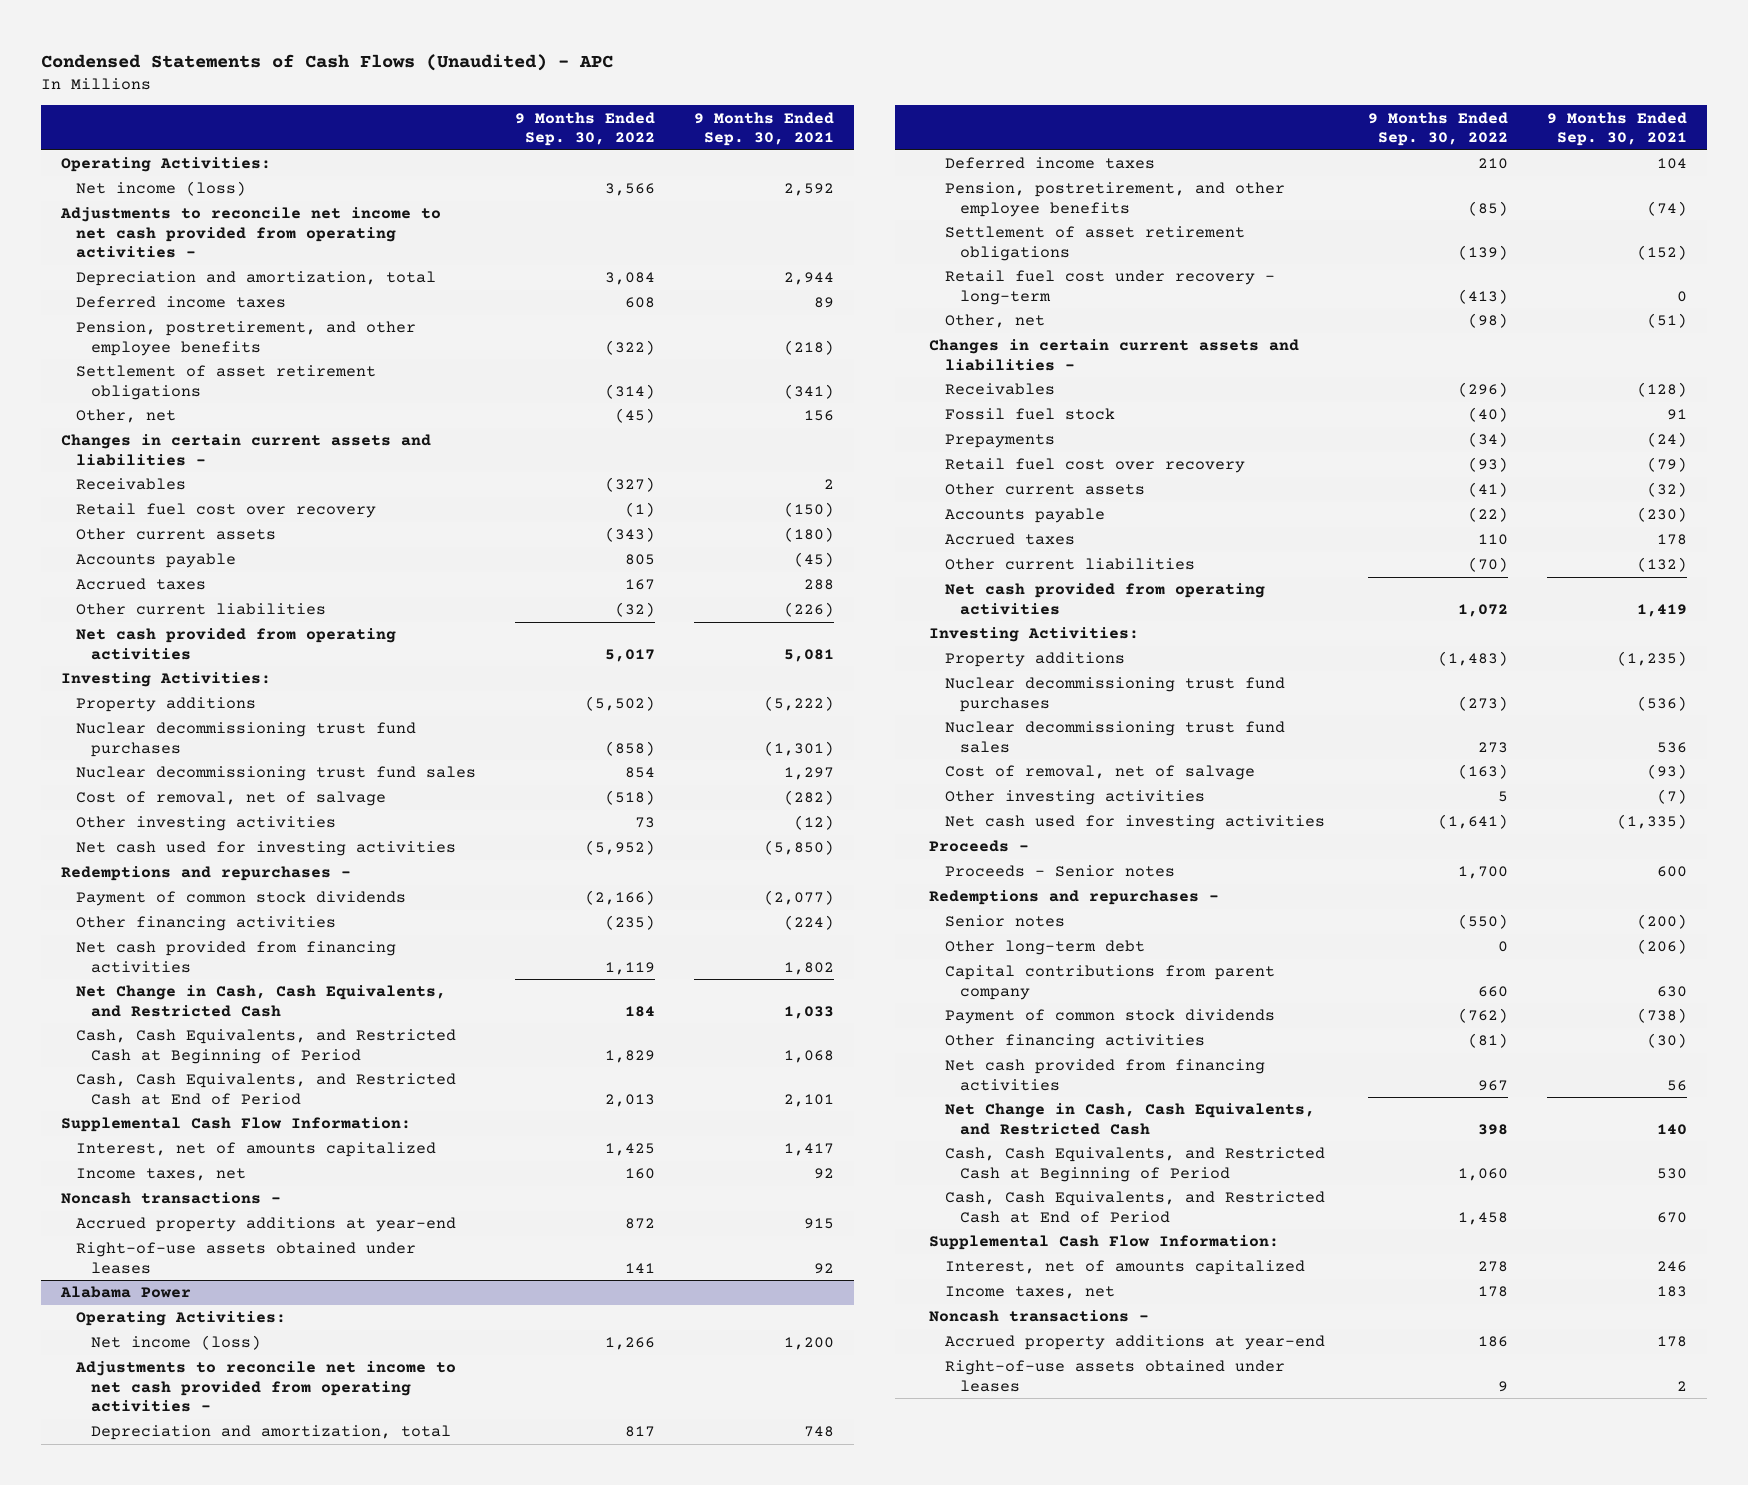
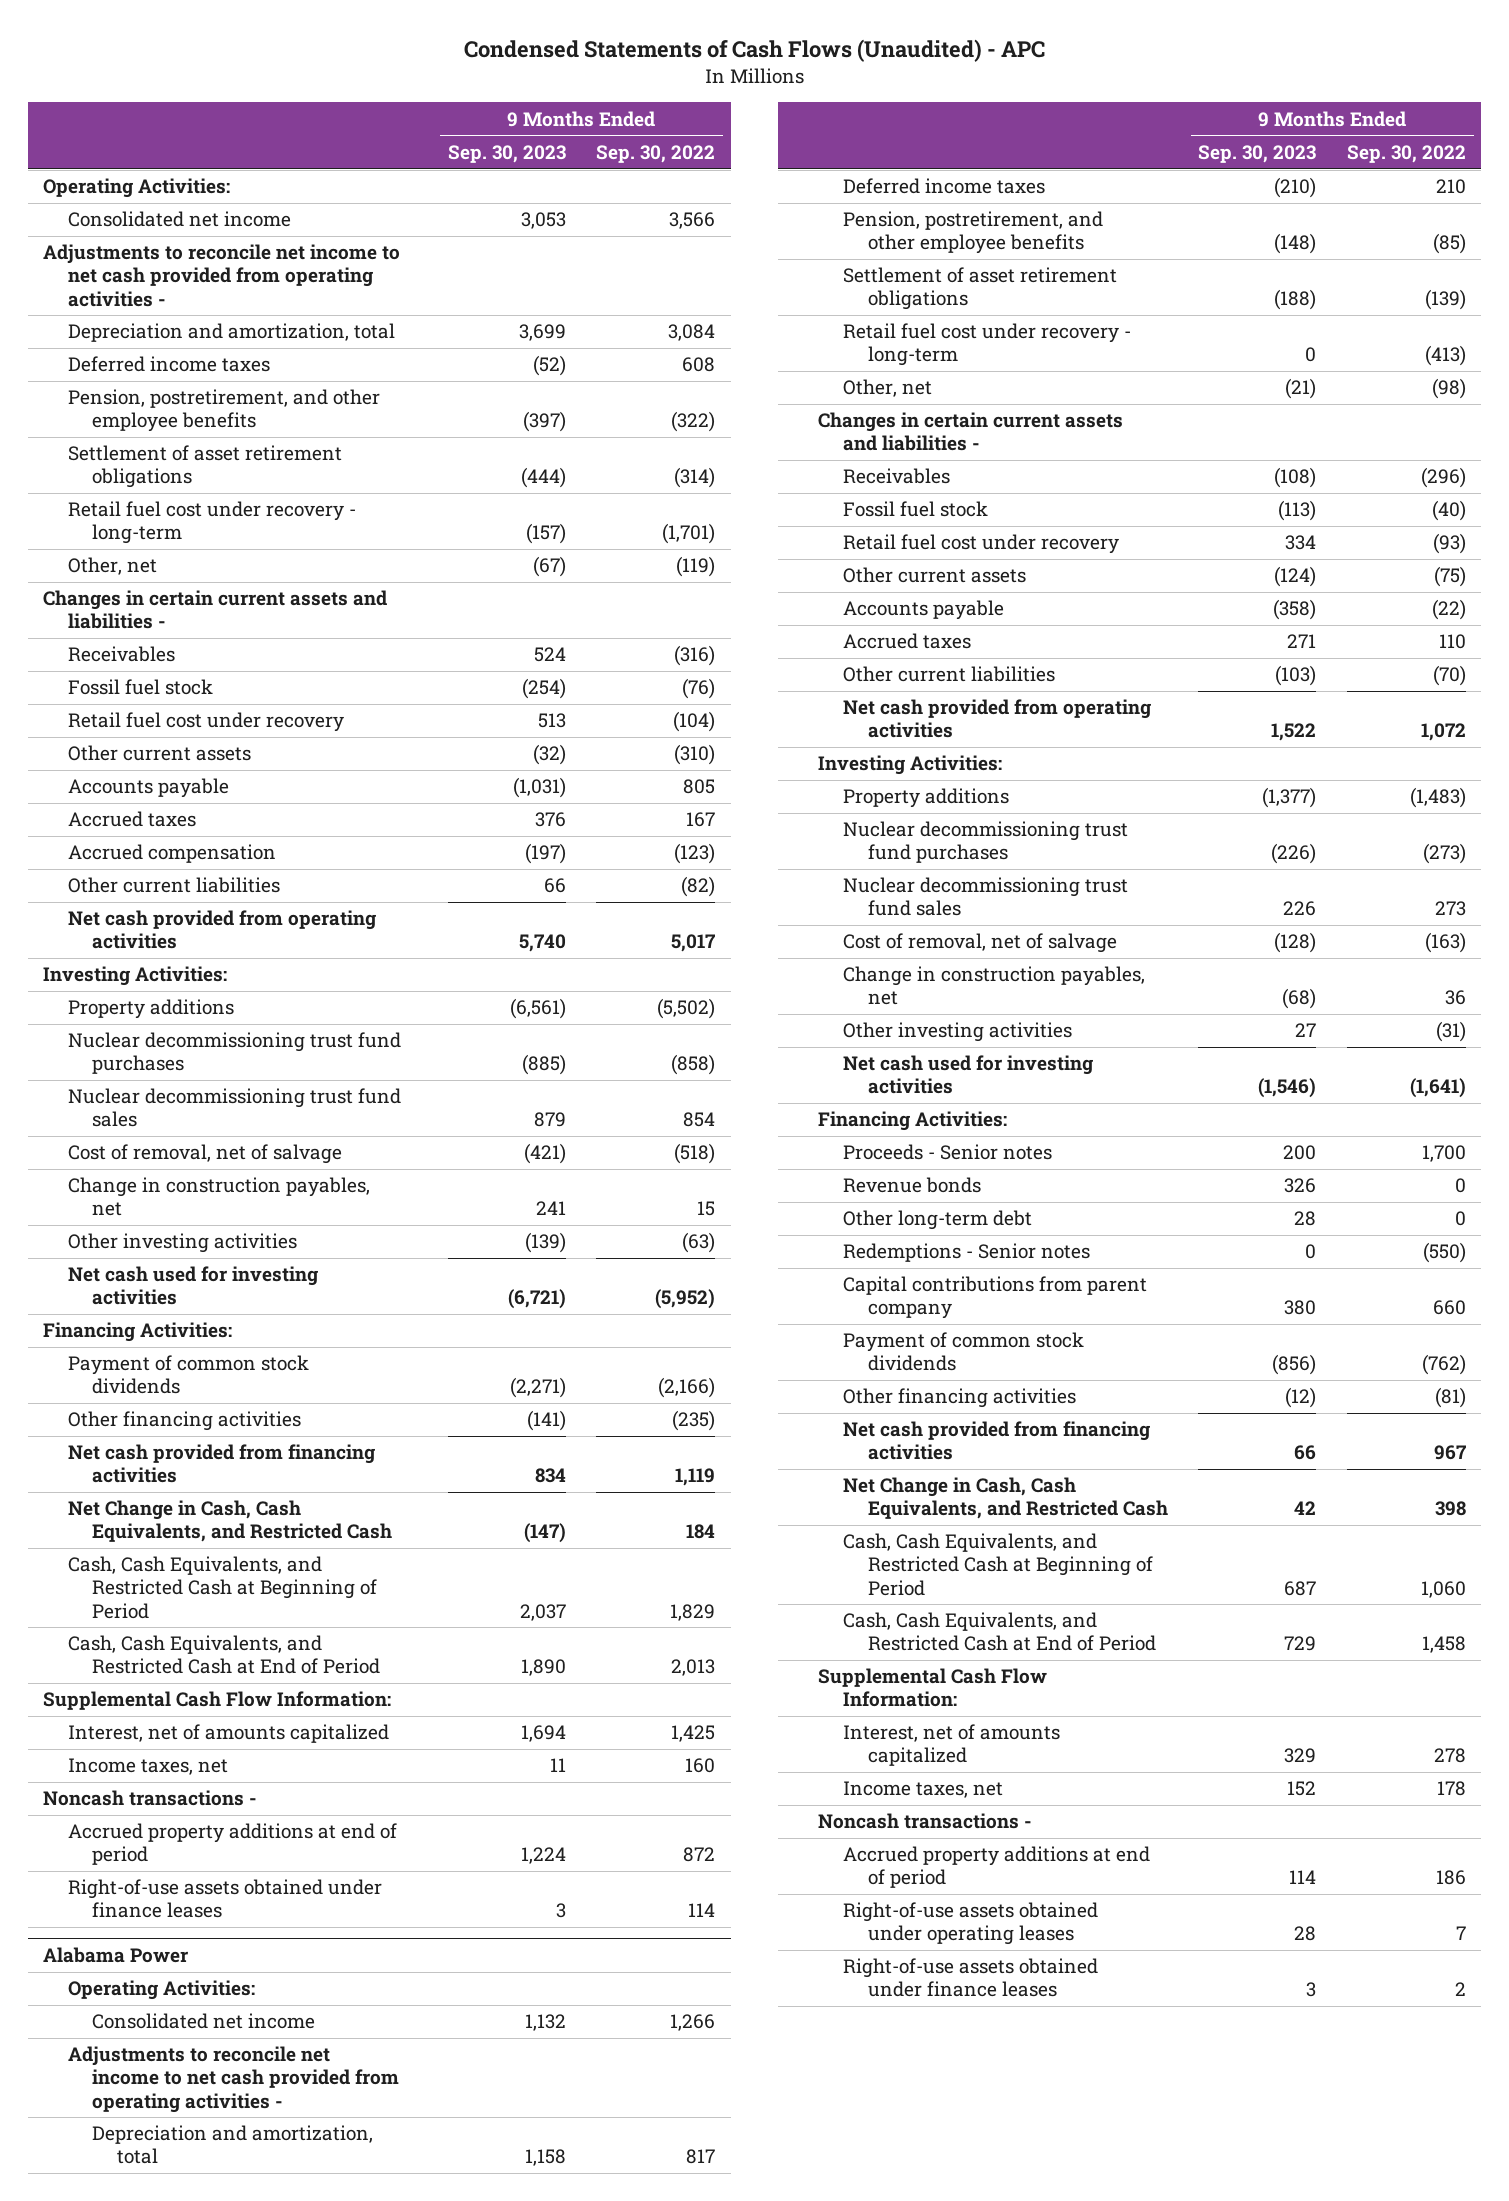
- | 9 Months Ended Sep. 30, 2022 | 9 Months Ended Sep. 30, 2021
+ | 9 Months Ended Sep. 30, 2023 | 9 Months Ended Sep. 30, 2022
- Net income (loss) | 3,566 | 2,592
+ Consolidated net income | 3,053 | 3,566
- Other, net | (45) | 156
+ Retail fuel cost under recovery - long-term | (157) | (1,701)
+ Other, net | (67) | (119)
- Receivables | (327) | 2
- Retail fuel cost over recovery | (1) | (150)
- Other current assets | (343) | (180)
+ Receivables | 524 | (316)
+ Fossil fuel stock | (254) | (76)
+ Retail fuel cost under recovery | 513 | (104)
+ Other current assets | (32) | (310)
- Other current liabilities | (32) | (226)
+ Accrued compensation | (197) | (123)
+ Other current liabilities | 66 | (82)
- Other investing activities | 73 | (12)
+ Change in construction payables, net | 241 | 15
+ Other investing activities | (139) | (63)
- Redemptions and repurchases -
+ Financing Activities:
- Accrued property additions at year-end | 872 | 915
- Right-of-use assets obtained under leases | 141 | 92
+ Accrued property additions at end of period | 1,224 | 872
+ Right-of-use assets obtained under finance leases | 3 | 114
@ Alabama Power
- Net income (loss) | 1,266 | 1,200
+ Consolidated net income | 1,132 | 1,266
- Prepayments | (34) | (24)
- Retail fuel cost over recovery | (93) | (79)
- Other current assets | (41) | (32)
+ Retail fuel cost under recovery | 334 | (93)
+ Other current assets | (124) | (75)
- Other investing activities | 5 | (7)
+ Change in construction payables, net | (68) | 36
+ Other investing activities | 27 | (31)
- Proceeds -
+ Financing Activities:
- Redemptions and repurchases -
- Senior notes | (550) | (200)
+ Revenue bonds | 326 | 0
+ Redemptions - Senior notes | 0 | (550)
- Accrued property additions at year-end | 186 | 178
- Right-of-use assets obtained under leases | 9 | 2
+ Accrued property additions at end of period | 114 | 186
+ Right-of-use assets obtained under operating leases | 28 | 7
+ Right-of-use assets obtained under finance leases | 3 | 2

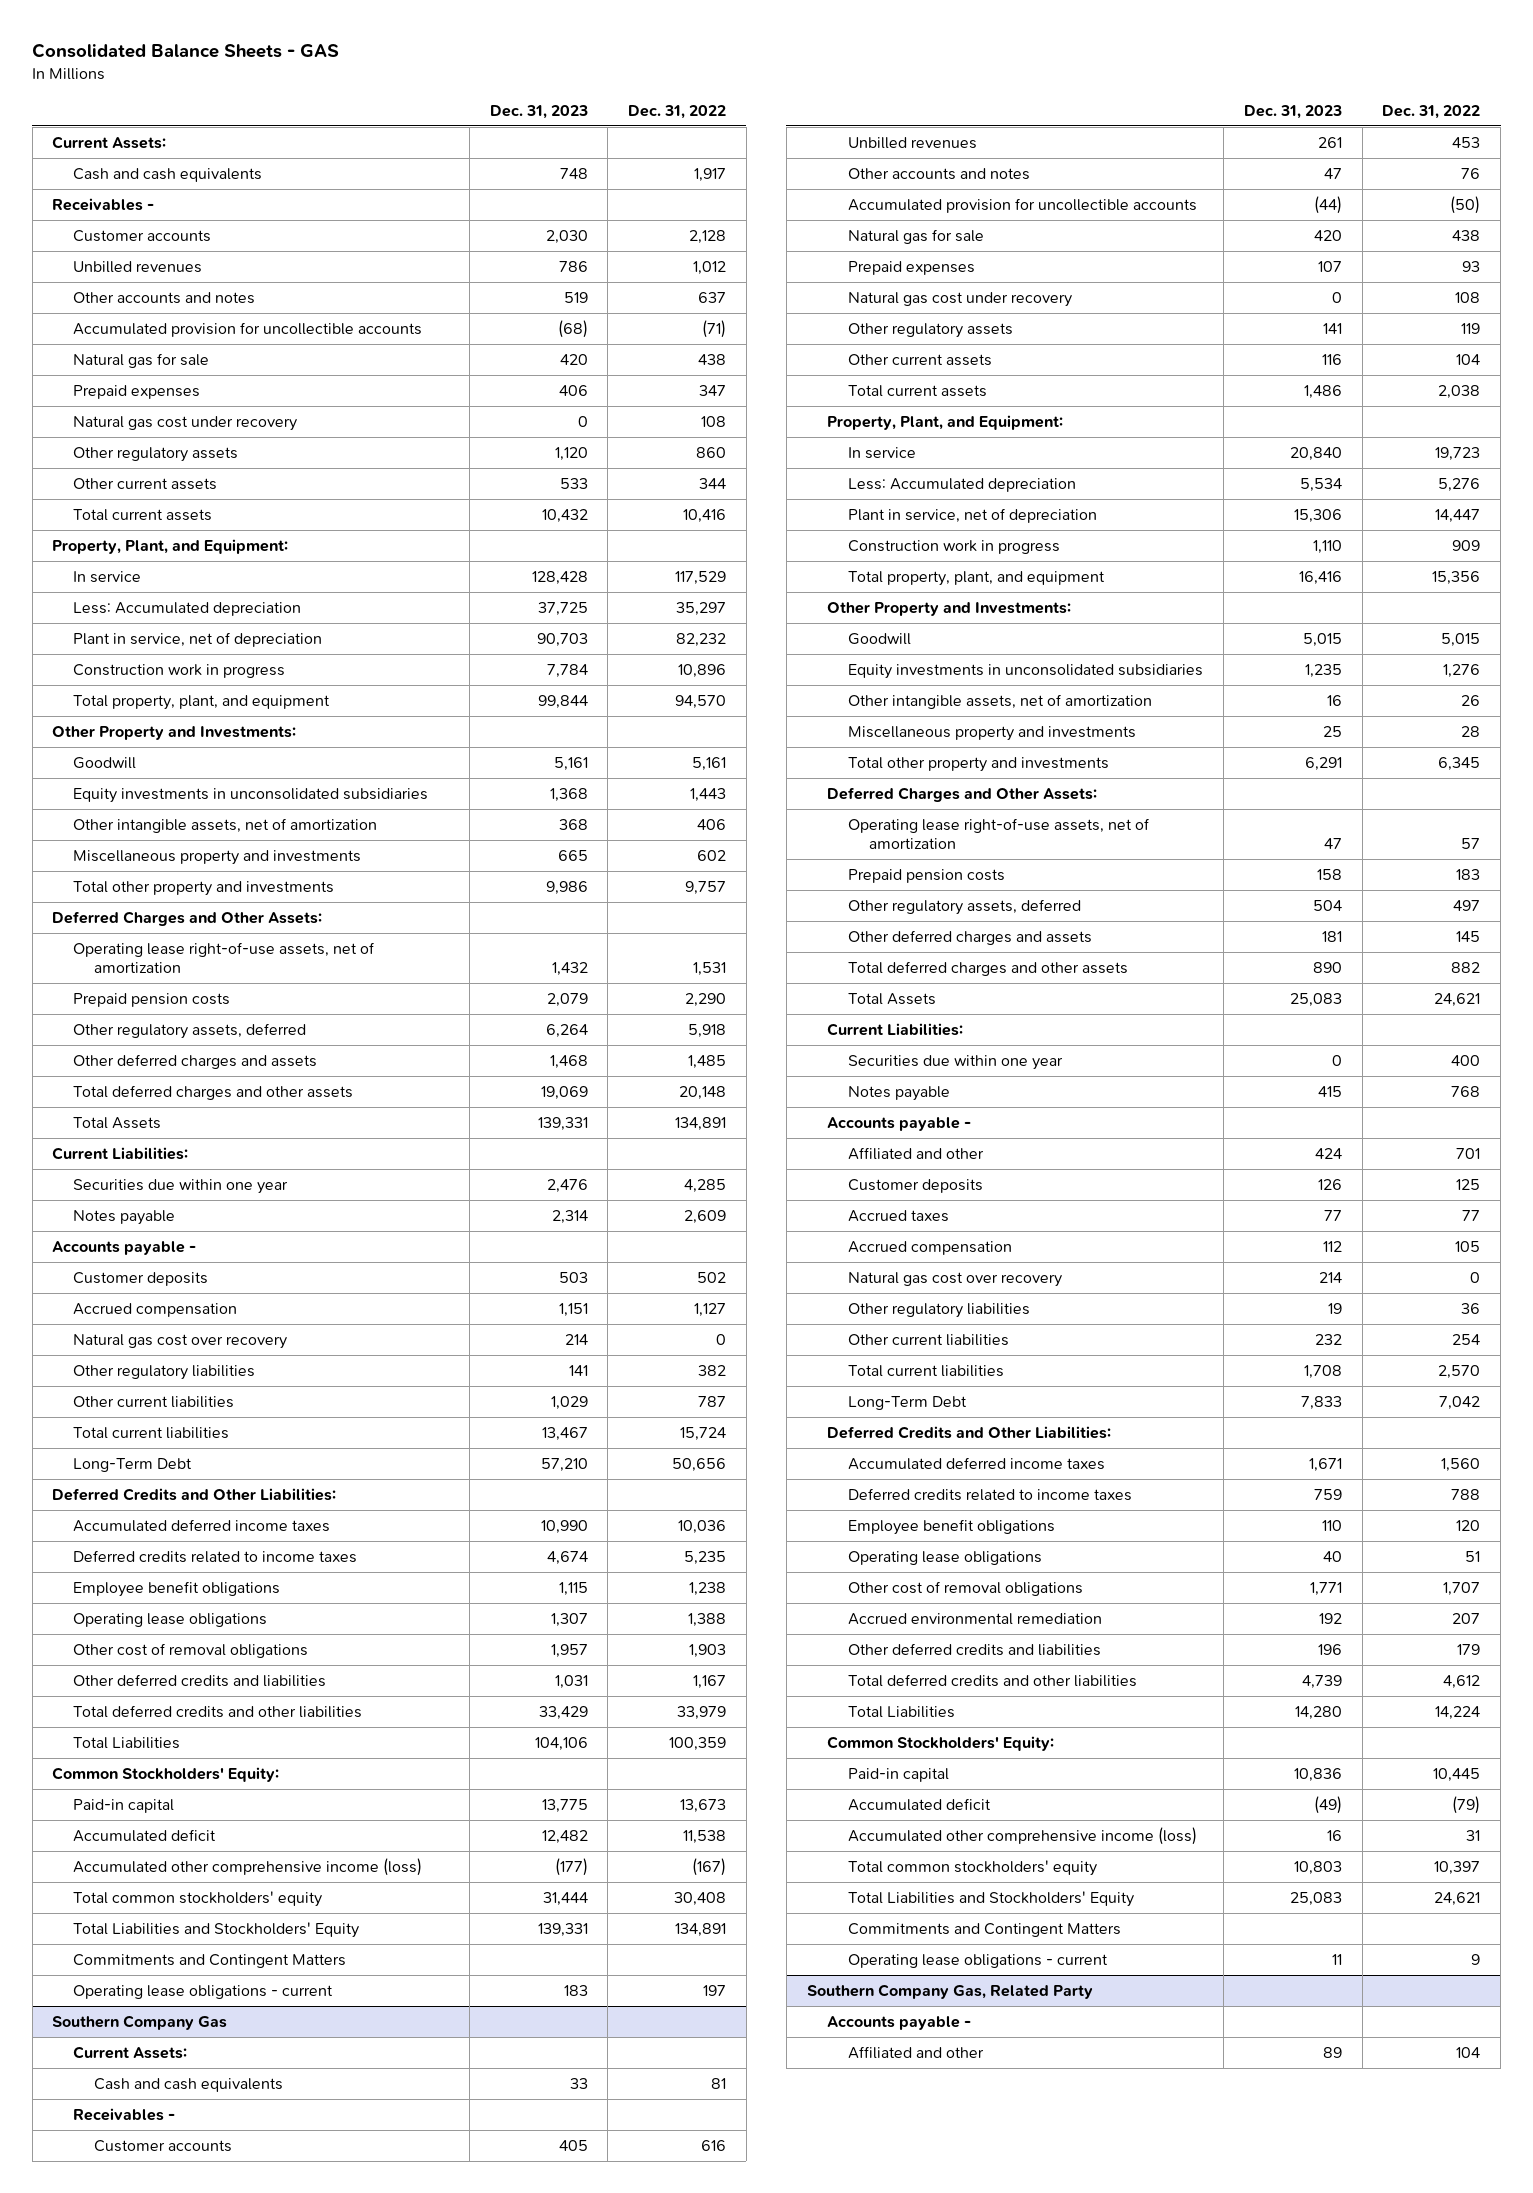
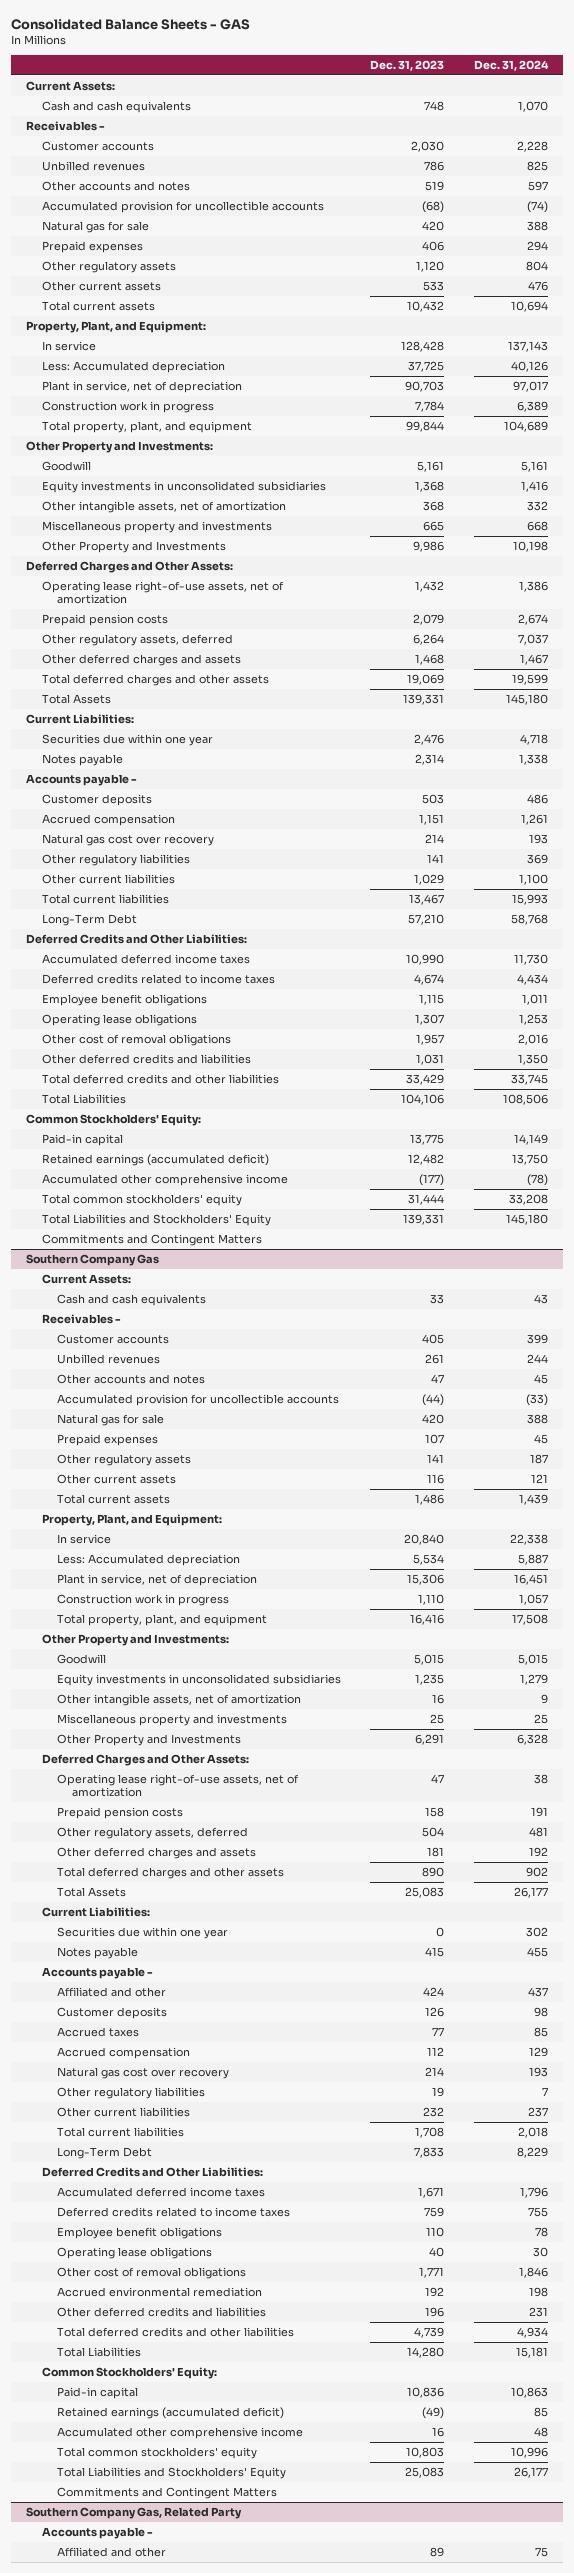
- | Dec. 31, 2023 | Dec. 31, 2022
+ | Dec. 31, 2023 | Dec. 31, 2024
- Natural gas cost under recovery | 0 | 108
- Total other property and investments | 9,986 | 9,757
+ Other Property and Investments | 9,986 | 10,198
- Accumulated deficit | 12,482 | 11,538
- Accumulated other comprehensive income (loss) | (177) | (167)
+ Retained earnings (accumulated deficit) | 12,482 | 13,750
+ Accumulated other comprehensive income | (177) | (78)
- Operating lease obligations - current | 183 | 197
@ Southern Company Gas
- Natural gas cost under recovery | 0 | 108
- Total other property and investments | 6,291 | 6,345
+ Other Property and Investments | 6,291 | 6,328
- Accumulated deficit | (49) | (79)
- Accumulated other comprehensive income (loss) | 16 | 31
+ Retained earnings (accumulated deficit) | (49) | 85
+ Accumulated other comprehensive income | 16 | 48
- Operating lease obligations - current | 11 | 9

